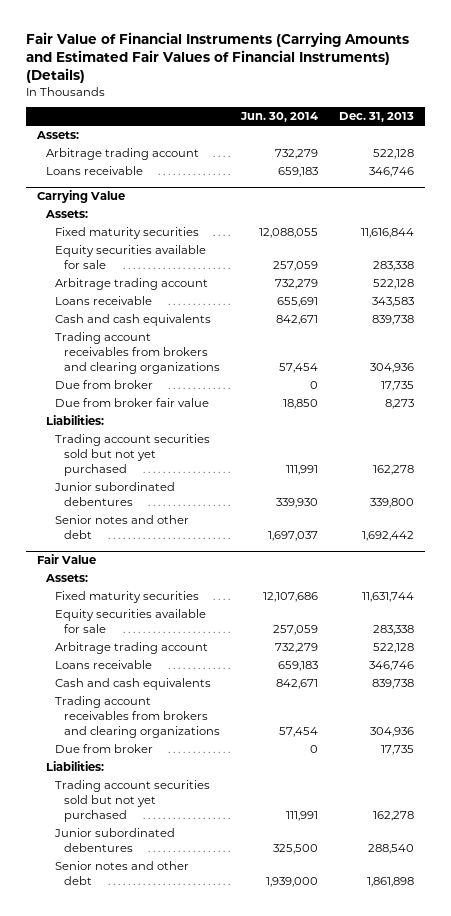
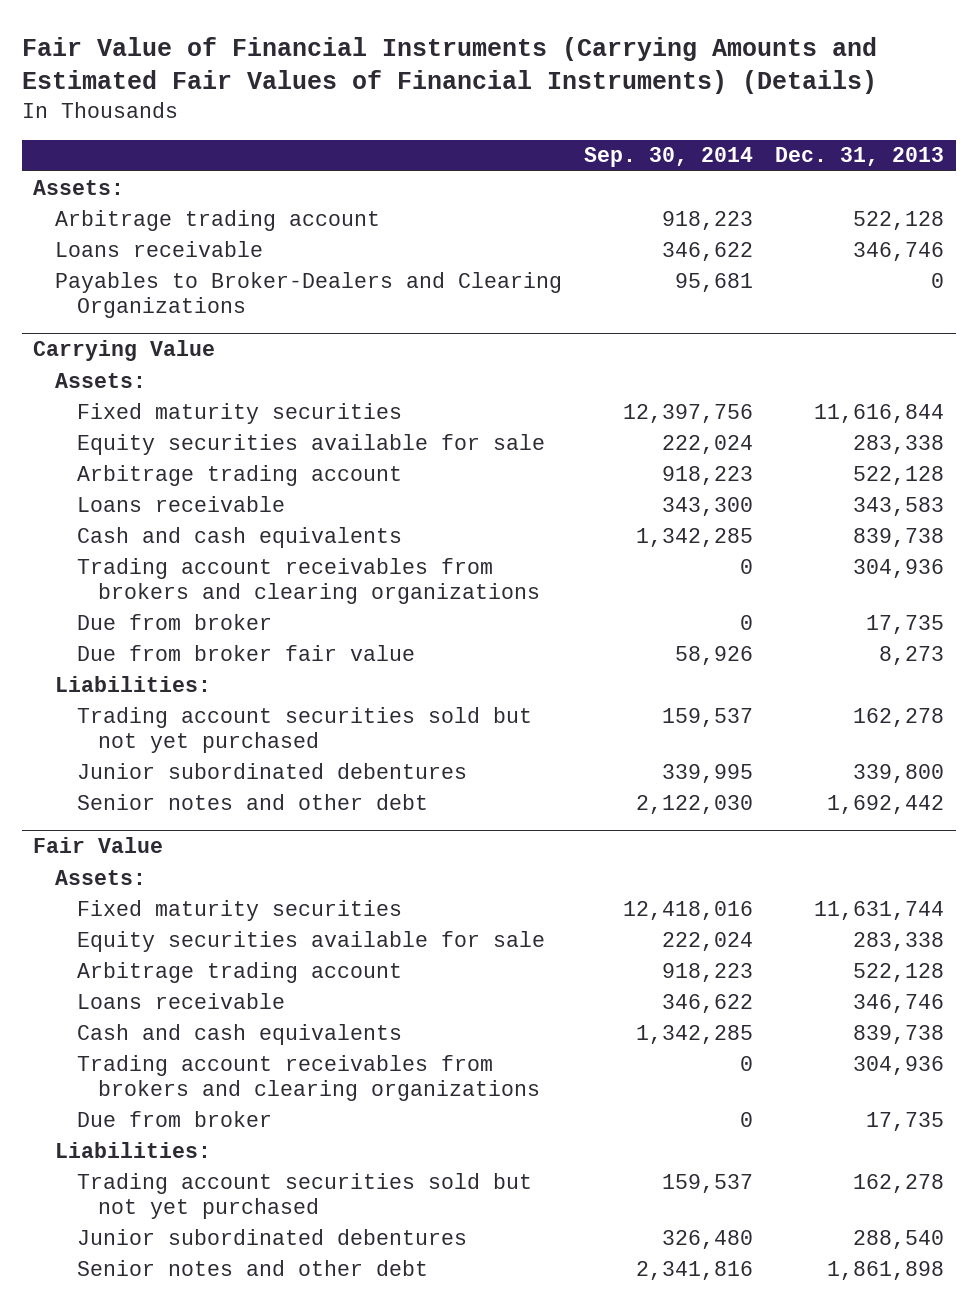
- | Jun. 30, 2014 | Dec. 31, 2013
+ | Sep. 30, 2014 | Dec. 31, 2013
+ Payables to Broker-Dealers and Clearing Organizations | 95,681 | 0

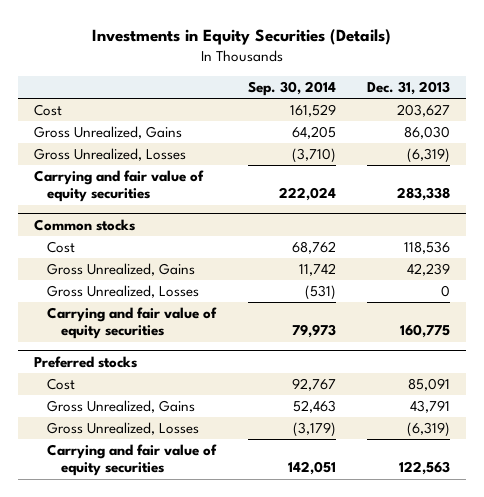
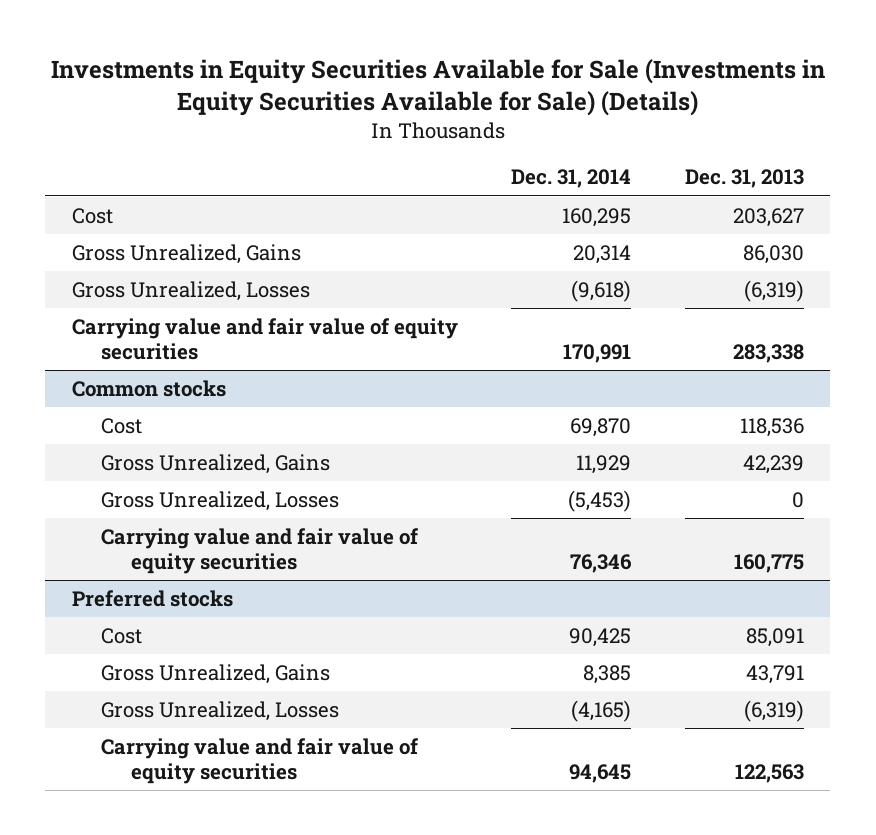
- Investments in Equity Securities (Details)
+ Investments in Equity Securities Available for Sale (Investments in Equity Securities Available for Sale) (Details)
- | Sep. 30, 2014 | Dec. 31, 2013
+ | Dec. 31, 2014 | Dec. 31, 2013
- Carrying and fair value of equity securities | 222,024 | 283,338
+ Carrying value and fair value of equity securities | 170,991 | 283,338
@ Common stocks
- Carrying and fair value of equity securities | 79,973 | 160,775
+ Carrying value and fair value of equity securities | 76,346 | 160,775
@ Preferred stocks
- Carrying and fair value of equity securities | 142,051 | 122,563
+ Carrying value and fair value of equity securities | 94,645 | 122,563

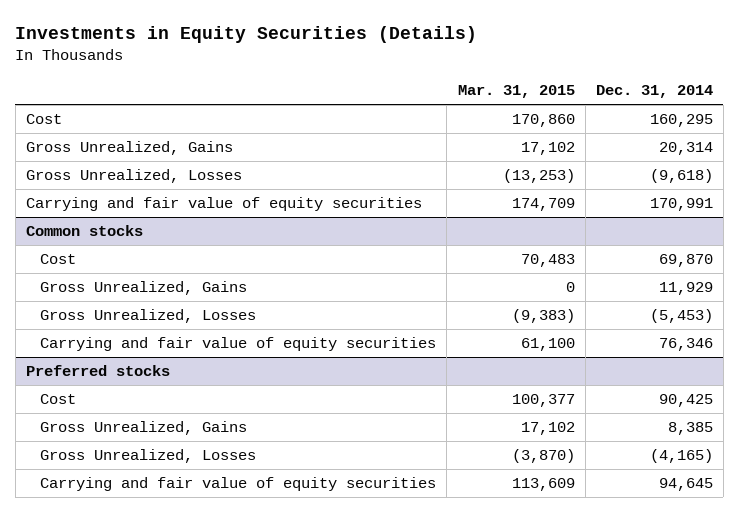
- Investments in Equity Securities Available for Sale (Investments in Equity Securities Available for Sale) (Details)
+ Investments in Equity Securities (Details)
- | Dec. 31, 2014 | Dec. 31, 2013
+ | Mar. 31, 2015 | Dec. 31, 2014
- Carrying value and fair value of equity securities | 170,991 | 283,338
+ Carrying and fair value of equity securities | 174,709 | 170,991
@ Common stocks
- Carrying value and fair value of equity securities | 76,346 | 160,775
+ Carrying and fair value of equity securities | 61,100 | 76,346
@ Preferred stocks
- Carrying value and fair value of equity securities | 94,645 | 122,563
+ Carrying and fair value of equity securities | 113,609 | 94,645

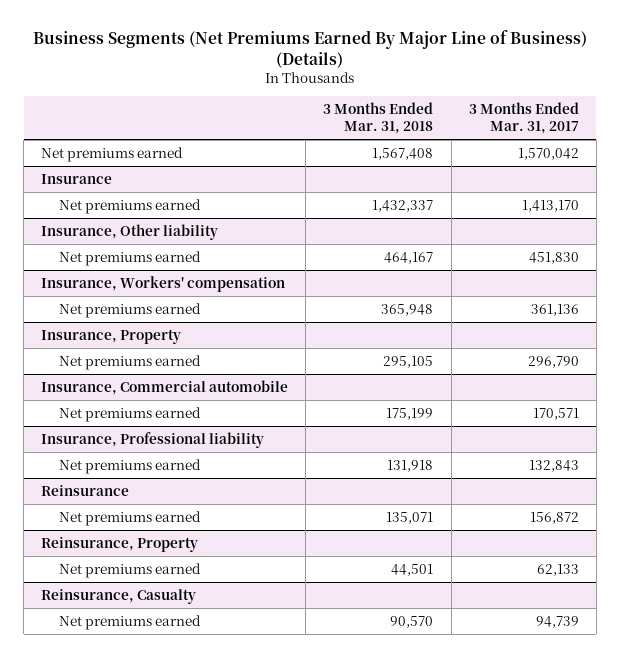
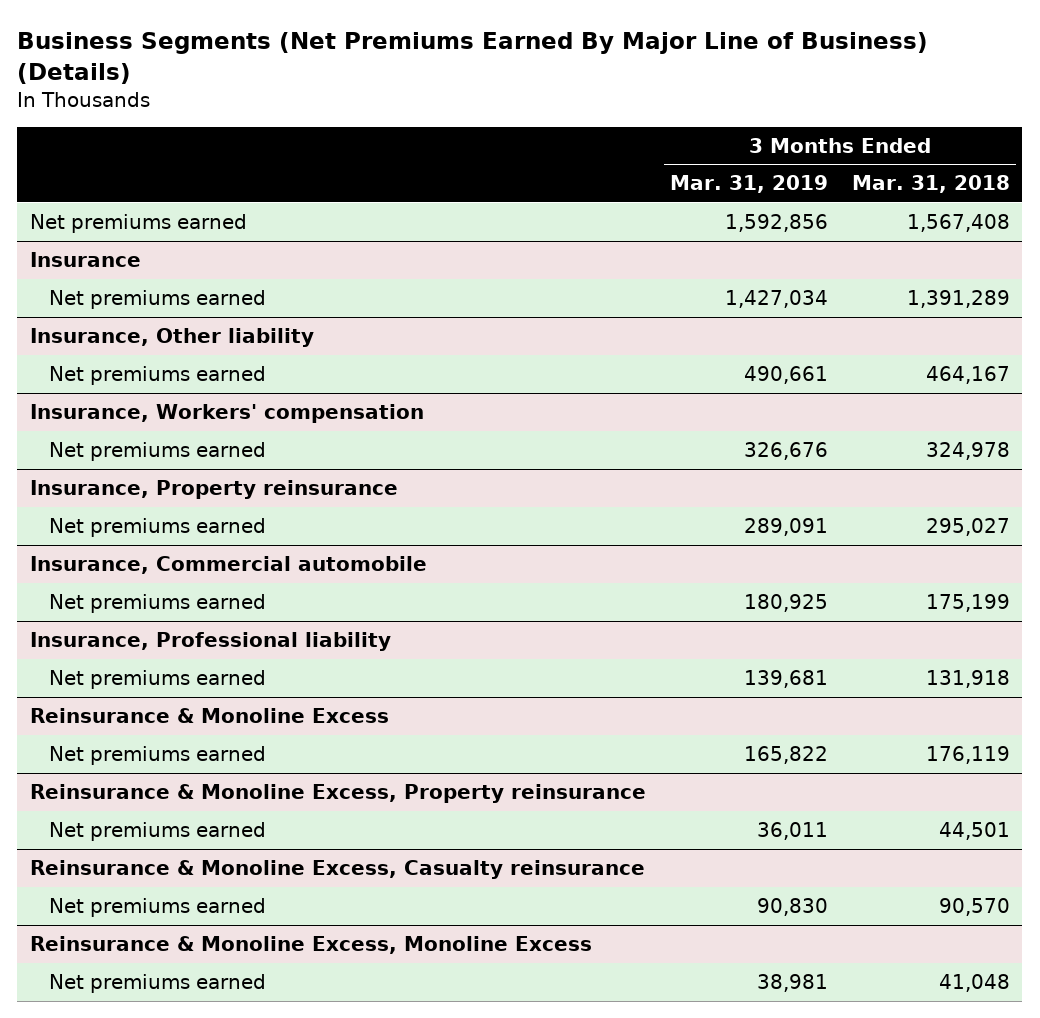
- | 3 Months Ended Mar. 31, 2018 | 3 Months Ended Mar. 31, 2017
+ | 3 Months Ended Mar. 31, 2019 | 3 Months Ended Mar. 31, 2018
@ Insurance
- Net premiums earned | 1,432,337 | 1,413,170
+ Net premiums earned | 1,427,034 | 1,391,289
@ Insurance, Workers' compensation
- Net premiums earned | 365,948 | 361,136
- Insurance, Property
- Net premiums earned | 295,105 | 296,790
@ Insurance, Workers' compensation
+ Net premiums earned | 326,676 | 324,978
+ Insurance, Property reinsurance
+ Net premiums earned | 289,091 | 295,027
- Reinsurance
- Net premiums earned | 135,071 | 156,872
- Reinsurance, Property
+ Reinsurance & Monoline Excess
+ Net premiums earned | 165,822 | 176,119
+ Reinsurance & Monoline Excess, Property reinsurance
- Reinsurance, Casualty
+ Reinsurance & Monoline Excess, Casualty reinsurance
+ Reinsurance & Monoline Excess, Monoline Excess
+ Net premiums earned | 38,981 | 41,048

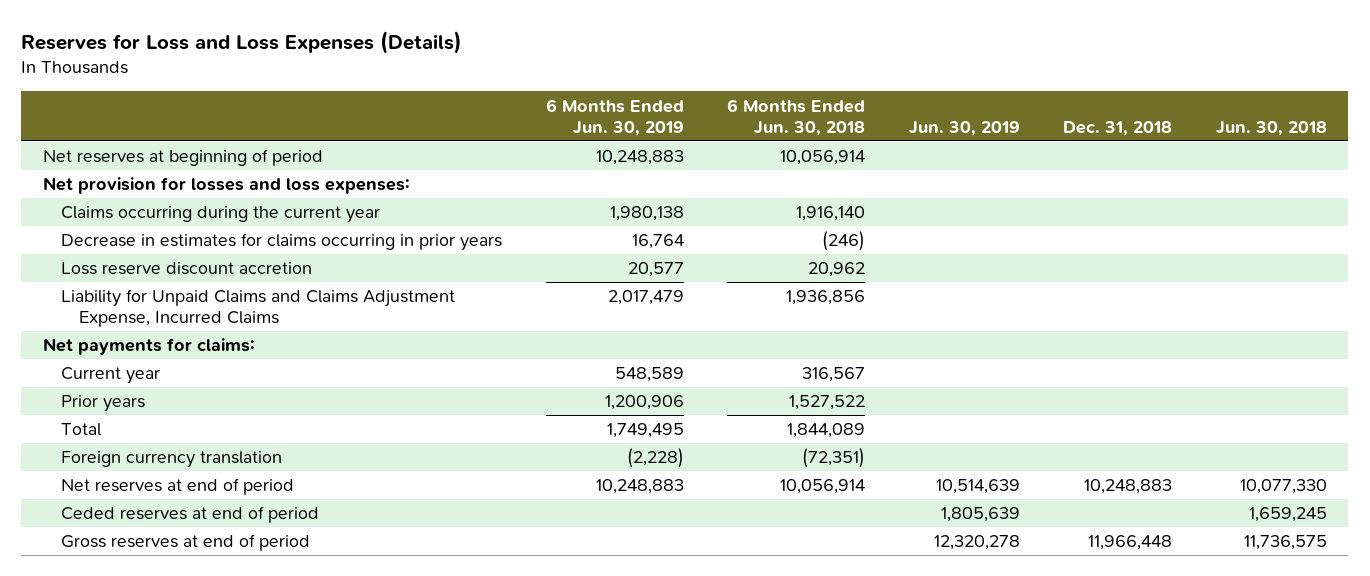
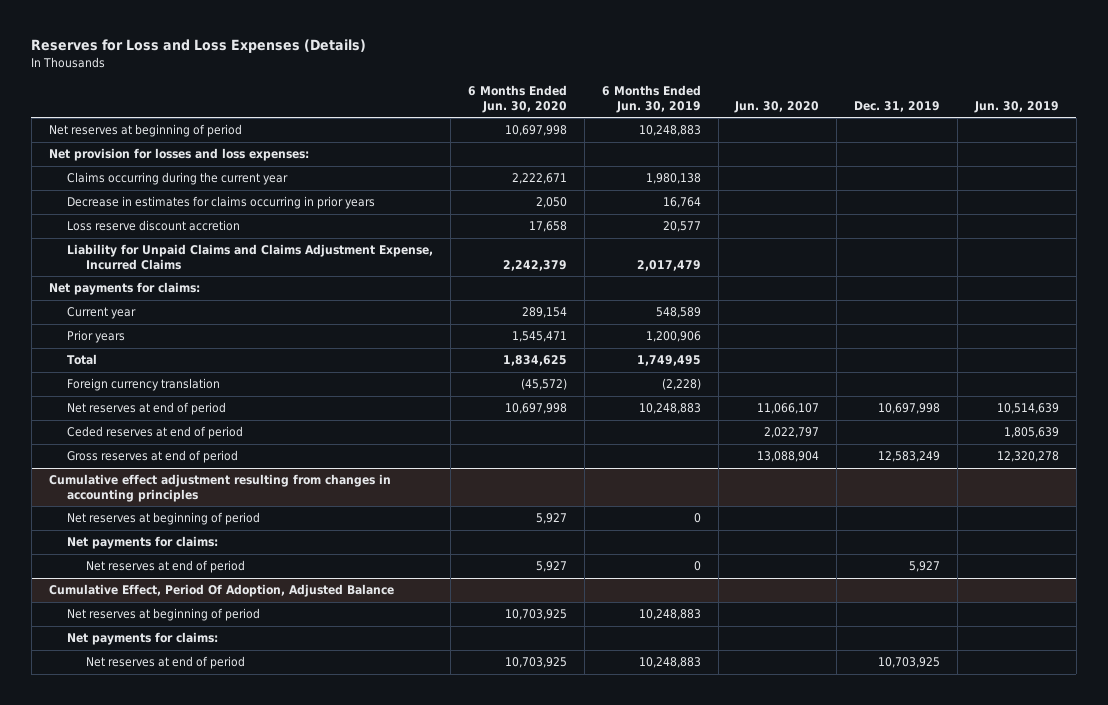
- | 6 Months Ended Jun. 30, 2019 | 6 Months Ended Jun. 30, 2018 | Jun. 30, 2019 | Dec. 31, 2018 | Jun. 30, 2018
+ | 6 Months Ended Jun. 30, 2020 | 6 Months Ended Jun. 30, 2019 | Jun. 30, 2020 | Dec. 31, 2019 | Jun. 30, 2019
+ Cumulative effect adjustment resulting from changes in accounting principles
+ Net reserves at beginning of period | 5,927 | 0 | | |
+ Net payments for claims:
+ Net reserves at end of period | 5,927 | 0 | | 5,927 |
+ Cumulative Effect, Period Of Adoption, Adjusted Balance
+ Net reserves at beginning of period | 10,703,925 | 10,248,883 | | |
+ Net payments for claims:
+ Net reserves at end of period | 10,703,925 | 10,248,883 | | 10,703,925 |

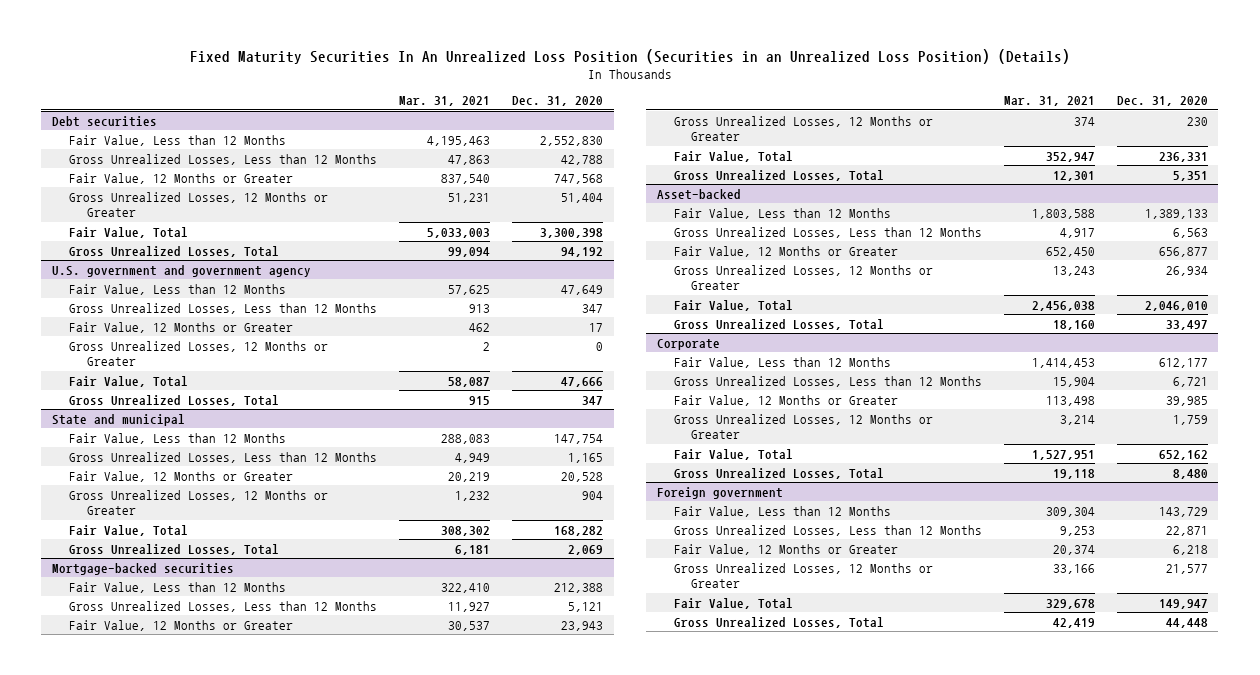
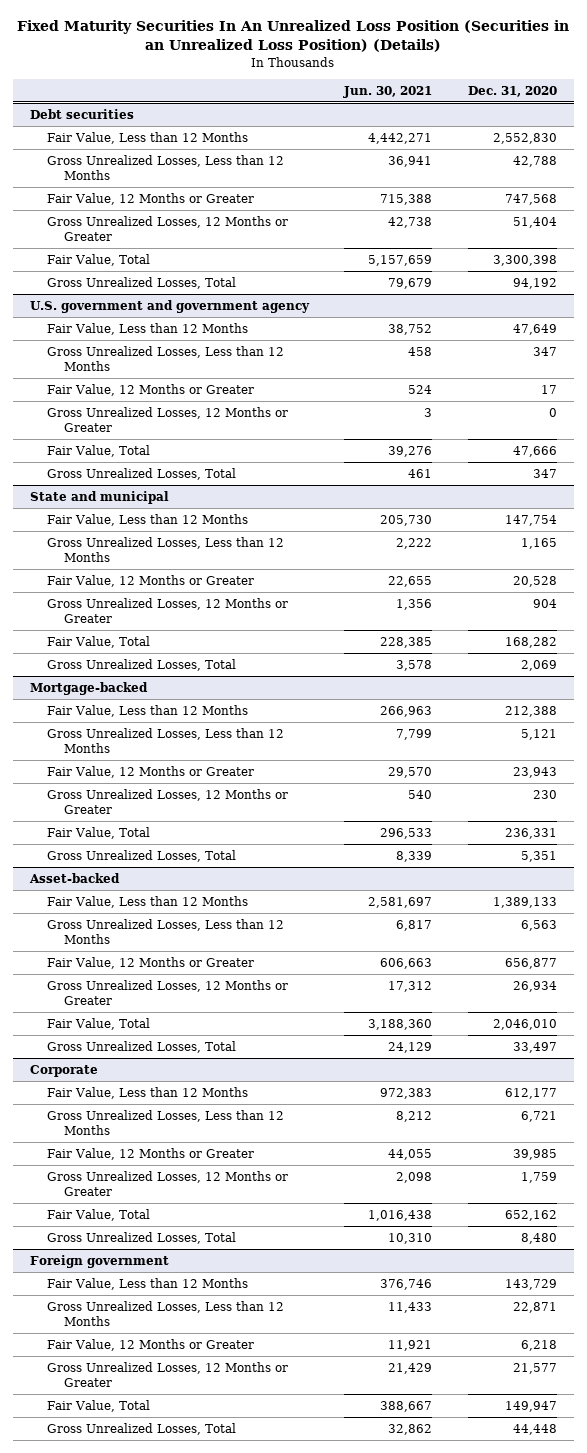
- | Mar. 31, 2021 | Dec. 31, 2020
+ | Jun. 30, 2021 | Dec. 31, 2020
- Mortgage-backed securities
+ Mortgage-backed

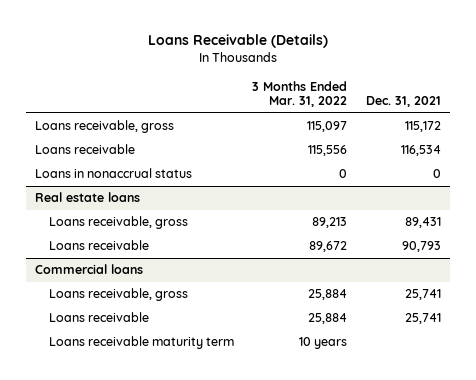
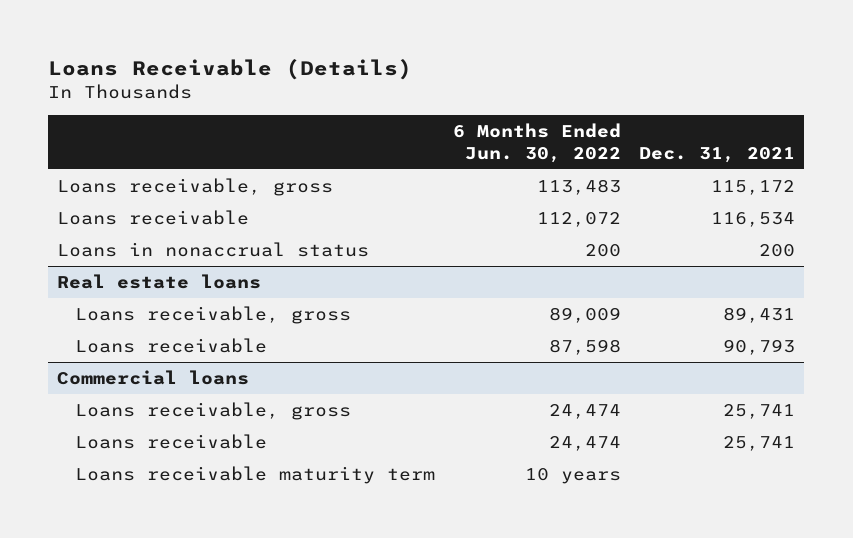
- | 3 Months Ended Mar. 31, 2022 | Dec. 31, 2021
+ | 6 Months Ended Jun. 30, 2022 | Dec. 31, 2021
- Loans in nonaccrual status | 0 | 0
+ Loans in nonaccrual status | 200 | 200

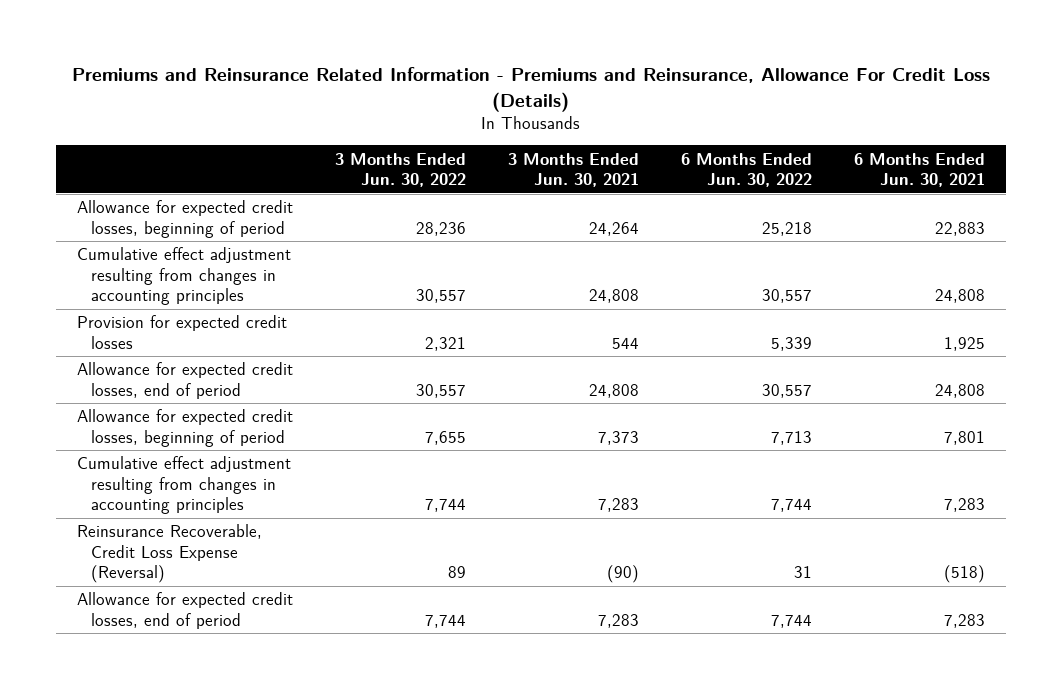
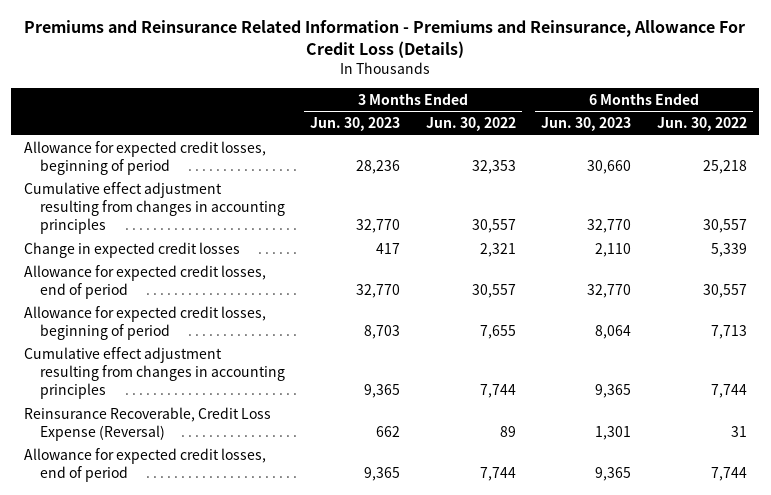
- | 3 Months Ended Jun. 30, 2022 | 3 Months Ended Jun. 30, 2021 | 6 Months Ended Jun. 30, 2022 | 6 Months Ended Jun. 30, 2021
+ | 3 Months Ended Jun. 30, 2023 | 3 Months Ended Jun. 30, 2022 | 6 Months Ended Jun. 30, 2023 | 6 Months Ended Jun. 30, 2022
- Allowance for expected credit losses, beginning of period | 28,236 | 24,264 | 25,218 | 22,883
+ Allowance for expected credit losses, beginning of period | 28,236 | 32,353 | 30,660 | 25,218
- Provision for expected credit losses | 2,321 | 544 | 5,339 | 1,925
+ Change in expected credit losses | 417 | 2,321 | 2,110 | 5,339

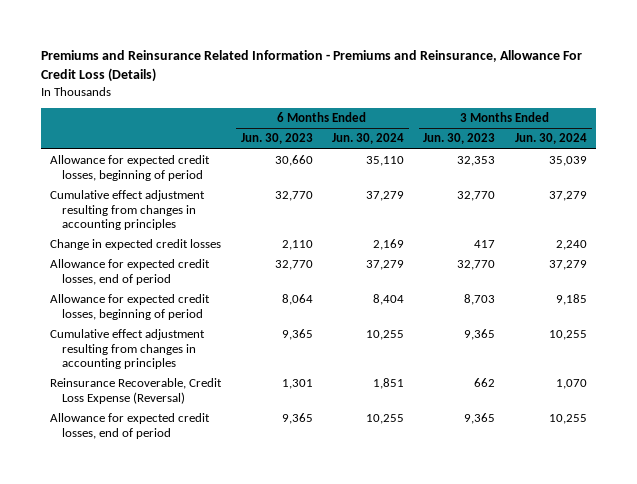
- | 3 Months Ended Jun. 30, 2023 | 3 Months Ended Jun. 30, 2022 | 6 Months Ended Jun. 30, 2023 | 6 Months Ended Jun. 30, 2022
+ | 6 Months Ended Jun. 30, 2023 | 6 Months Ended Jun. 30, 2024 | 3 Months Ended Jun. 30, 2023 | 3 Months Ended Jun. 30, 2024
- Allowance for expected credit losses, beginning of period | 28,236 | 32,353 | 30,660 | 25,218
+ Allowance for expected credit losses, beginning of period | 30,660 | 35,110 | 32,353 | 35,039

